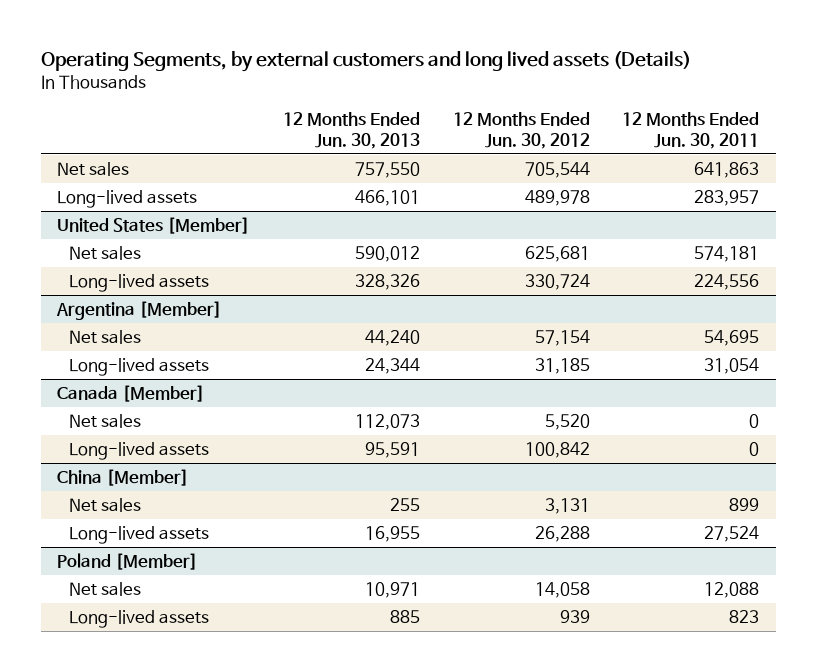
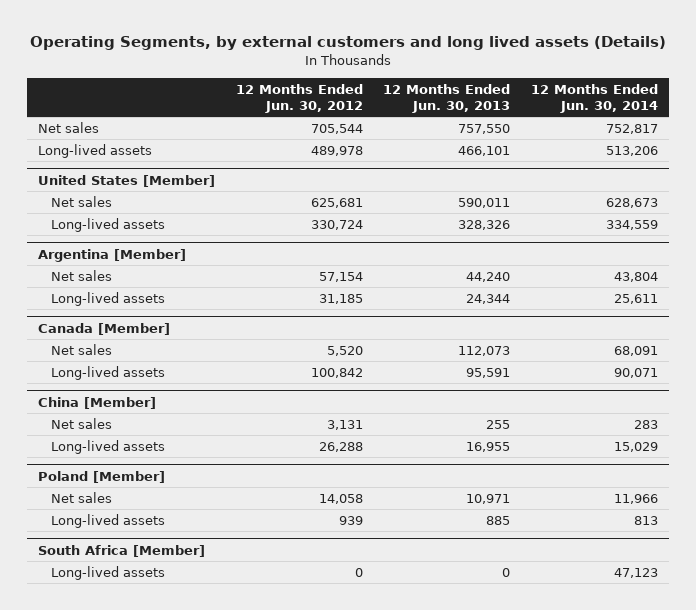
- | 12 Months Ended Jun. 30, 2013 | 12 Months Ended Jun. 30, 2012 | 12 Months Ended Jun. 30, 2011
+ | 12 Months Ended Jun. 30, 2012 | 12 Months Ended Jun. 30, 2013 | 12 Months Ended Jun. 30, 2014
@ United States [Member]
- Net sales | 590,012 | 625,681 | 574,181
+ Net sales | 625,681 | 590,011 | 628,673
+ South Africa [Member]
+ Long-lived assets | 0 | 0 | 47,123

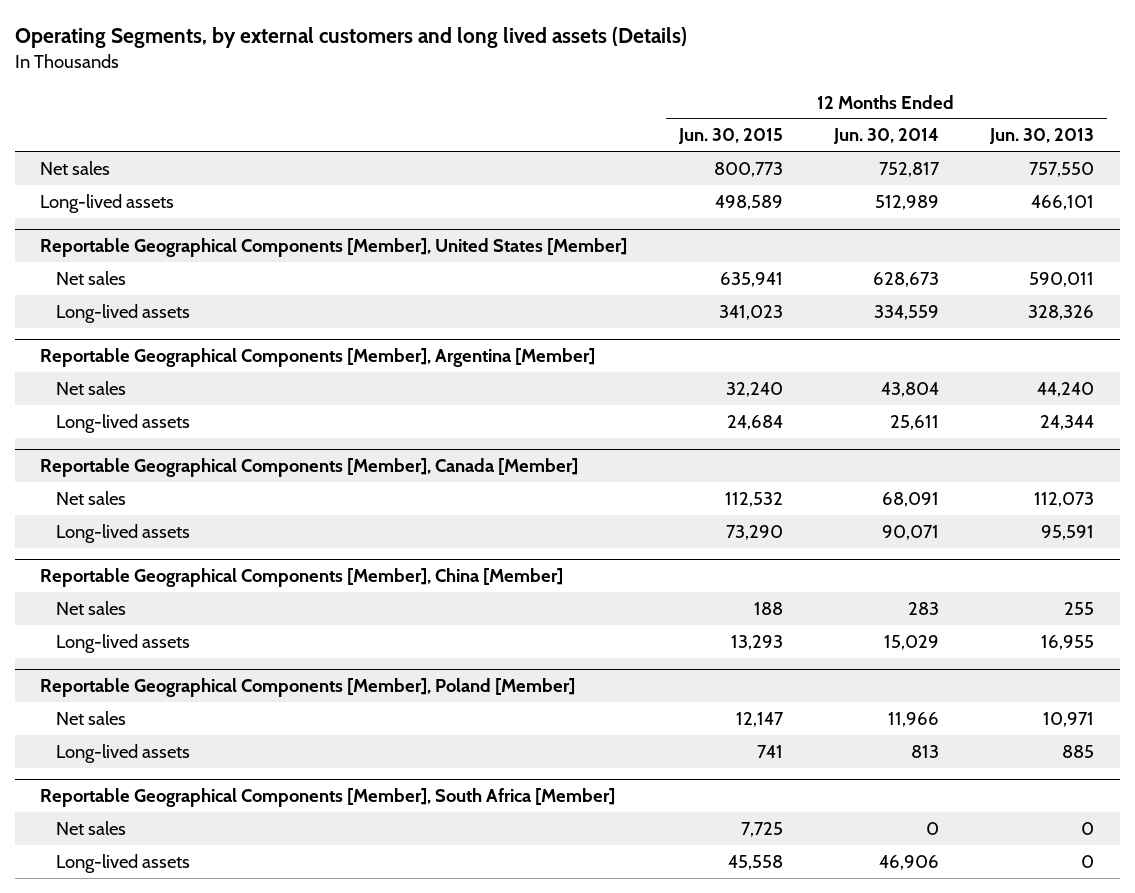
- | 12 Months Ended Jun. 30, 2012 | 12 Months Ended Jun. 30, 2013 | 12 Months Ended Jun. 30, 2014
+ | 12 Months Ended Jun. 30, 2015 | 12 Months Ended Jun. 30, 2014 | 12 Months Ended Jun. 30, 2013
- Long-lived assets | 489,978 | 466,101 | 513,206
- United States [Member]
+ Long-lived assets | 498,589 | 512,989 | 466,101
+ Reportable Geographical Components [Member], United States [Member]
- Argentina [Member]
+ Reportable Geographical Components [Member], Argentina [Member]
- Canada [Member]
+ Reportable Geographical Components [Member], Canada [Member]
- China [Member]
+ Reportable Geographical Components [Member], China [Member]
- Poland [Member]
+ Reportable Geographical Components [Member], Poland [Member]
- South Africa [Member]
- Long-lived assets | 0 | 0 | 47,123
+ Reportable Geographical Components [Member], South Africa [Member]
+ Net sales | 7,725 | 0 | 0
+ Long-lived assets | 45,558 | 46,906 | 0

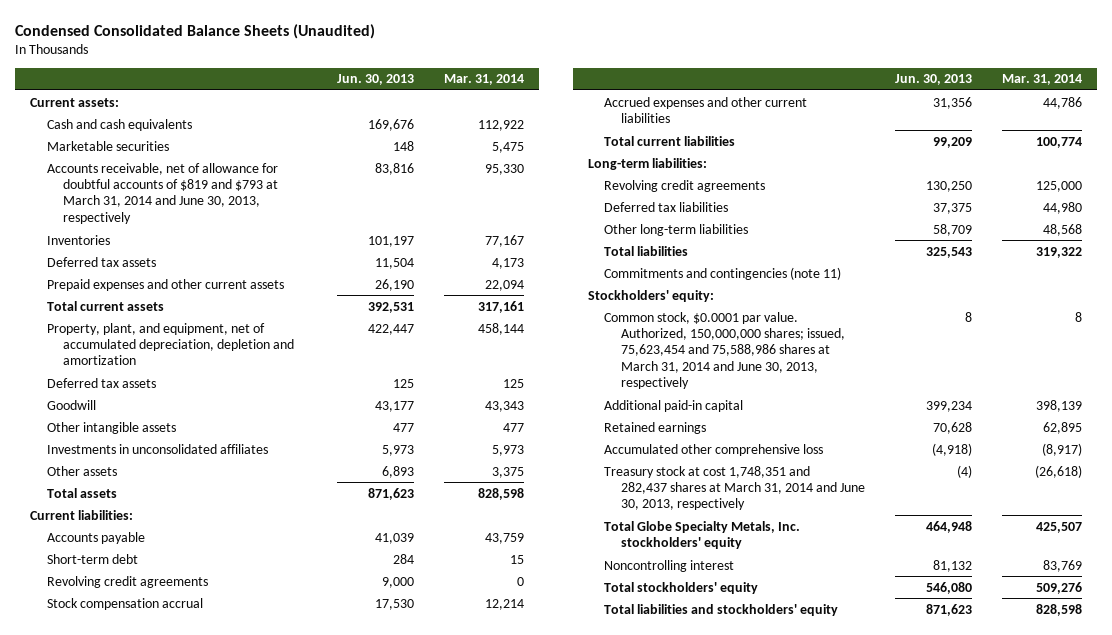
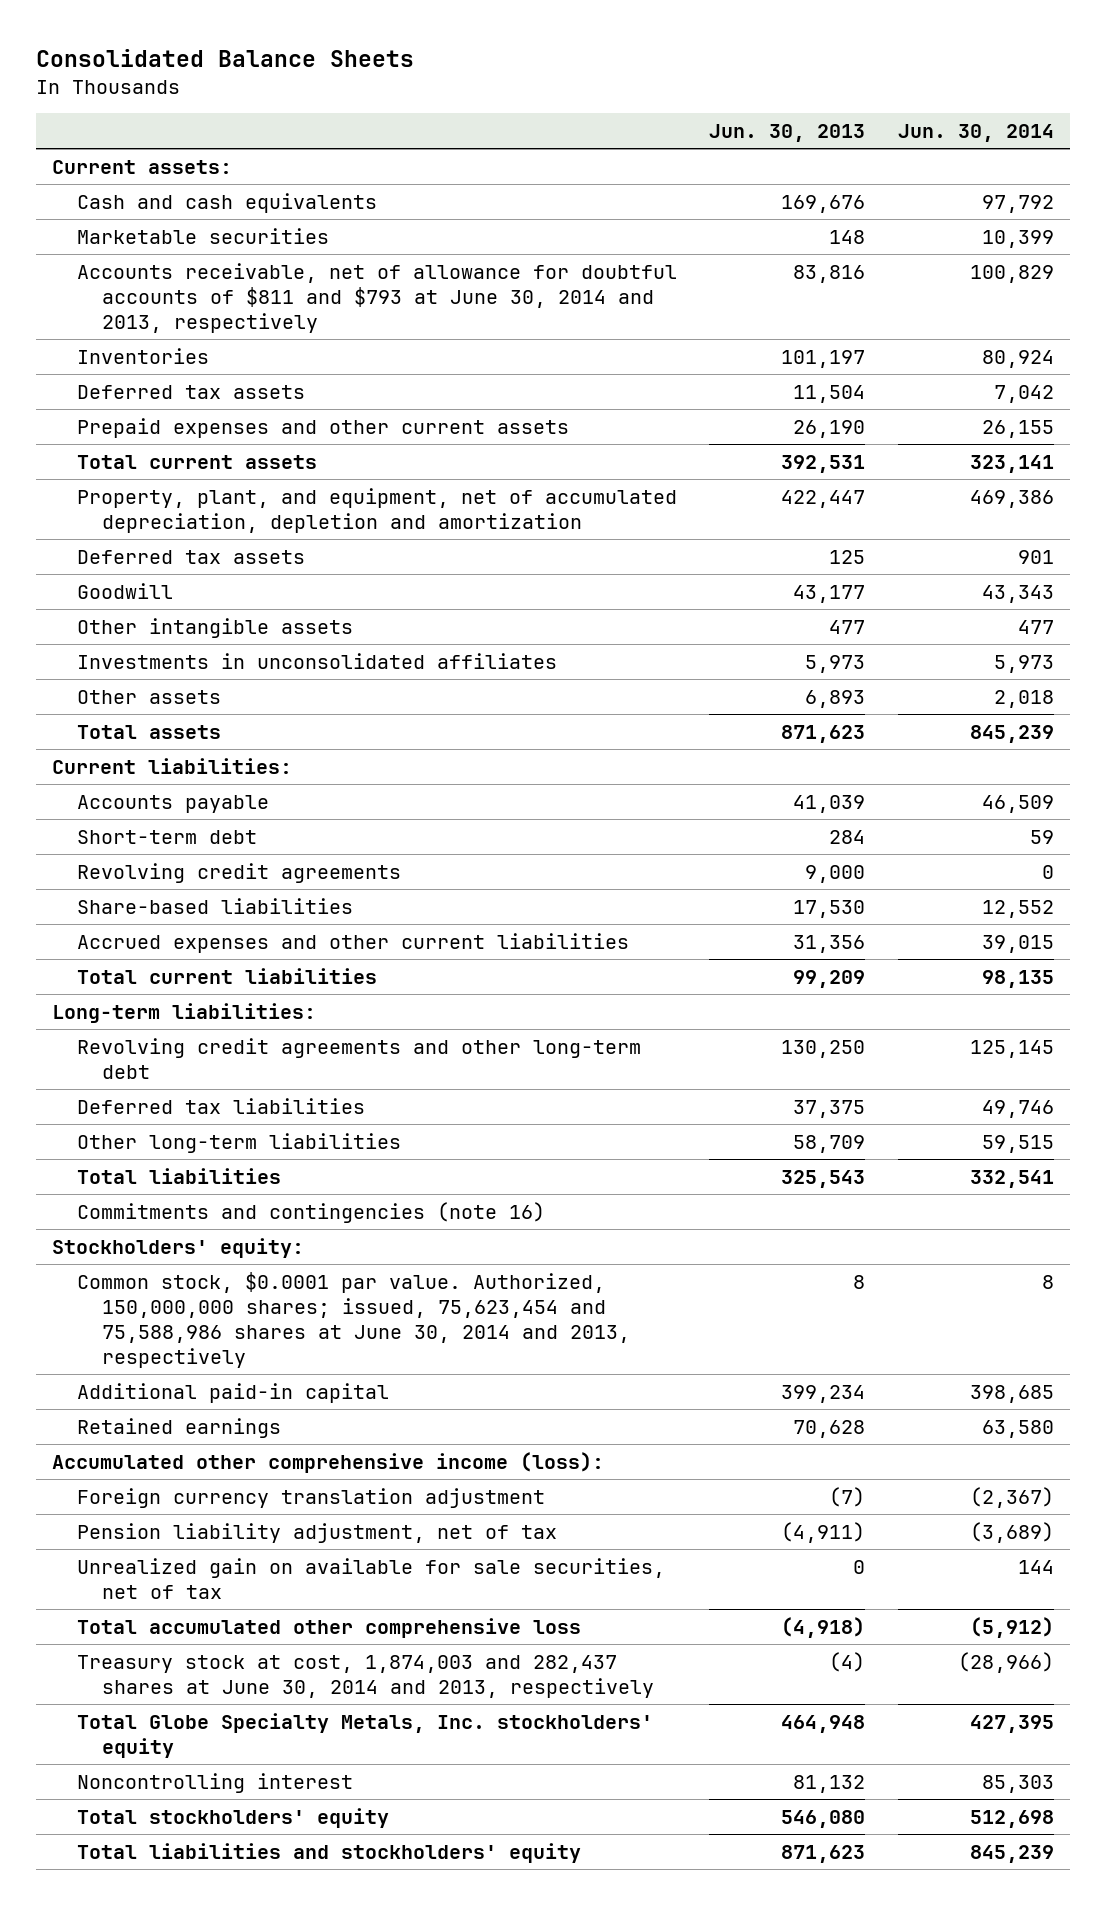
- Condensed Consolidated Balance Sheets (Unaudited)
+ Consolidated Balance Sheets
- | Jun. 30, 2013 | Mar. 31, 2014
+ | Jun. 30, 2013 | Jun. 30, 2014
- Accounts receivable, net of allowance for doubtful accounts of $819 and $793 at March 31, 2014 and June 30, 2013, respectively | 83,816 | 95,330
+ Accounts receivable, net of allowance for doubtful accounts of $811 and $793 at June 30, 2014 and 2013, respectively | 83,816 | 100,829
- Stock compensation accrual | 17,530 | 12,214
+ Share-based liabilities | 17,530 | 12,552
- Revolving credit agreements | 130,250 | 125,000
+ Revolving credit agreements and other long-term debt | 130,250 | 125,145
- Commitments and contingencies (note 11)
+ Commitments and contingencies (note 16)
- Common stock, $0.0001 par value. Authorized, 150,000,000 shares; issued, 75,623,454 and 75,588,986 shares at March 31, 2014 and June 30, 2013, respectively | 8 | 8
+ Common stock, $0.0001 par value. Authorized, 150,000,000 shares; issued, 75,623,454 and 75,588,986 shares at June 30, 2014 and 2013, respectively | 8 | 8
- Accumulated other comprehensive loss | (4,918) | (8,917)
- Treasury stock at cost 1,748,351 and 282,437 shares at March 31, 2014 and June 30, 2013, respectively | (4) | (26,618)
+ Accumulated other comprehensive income (loss):
+ Foreign currency translation adjustment | (7) | (2,367)
+ Pension liability adjustment, net of tax | (4,911) | (3,689)
+ Unrealized gain on available for sale securities, net of tax | 0 | 144
+ Total accumulated other comprehensive loss | (4,918) | (5,912)
+ Treasury stock at cost, 1,874,003 and 282,437 shares at June 30, 2014 and 2013, respectively | (4) | (28,966)

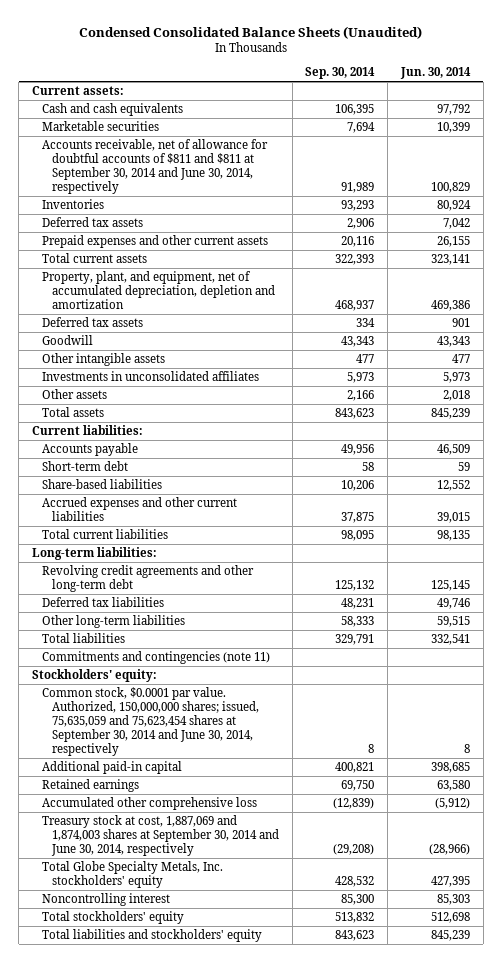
- Consolidated Balance Sheets
+ Condensed Consolidated Balance Sheets (Unaudited)
- | Jun. 30, 2013 | Jun. 30, 2014
+ | Sep. 30, 2014 | Jun. 30, 2014
- Accounts receivable, net of allowance for doubtful accounts of $811 and $793 at June 30, 2014 and 2013, respectively | 83,816 | 100,829
+ Accounts receivable, net of allowance for doubtful accounts of $811 and $811 at September 30, 2014 and June 30, 2014, respectively | 91,989 | 100,829
- Revolving credit agreements | 9,000 | 0
- Commitments and contingencies (note 16)
+ Commitments and contingencies (note 11)
- Common stock, $0.0001 par value. Authorized, 150,000,000 shares; issued, 75,623,454 and 75,588,986 shares at June 30, 2014 and 2013, respectively | 8 | 8
+ Common stock, $0.0001 par value. Authorized, 150,000,000 shares; issued, 75,635,059 and 75,623,454 shares at September 30, 2014 and June 30, 2014, respectively | 8 | 8
- Accumulated other comprehensive income (loss):
- Foreign currency translation adjustment | (7) | (2,367)
- Pension liability adjustment, net of tax | (4,911) | (3,689)
- Unrealized gain on available for sale securities, net of tax | 0 | 144
- Total accumulated other comprehensive loss | (4,918) | (5,912)
- Treasury stock at cost, 1,874,003 and 282,437 shares at June 30, 2014 and 2013, respectively | (4) | (28,966)
+ Accumulated other comprehensive loss | (12,839) | (5,912)
+ Treasury stock at cost, 1,887,069 and 1,874,003 shares at September 30, 2014 and June 30, 2014, respectively | (29,208) | (28,966)

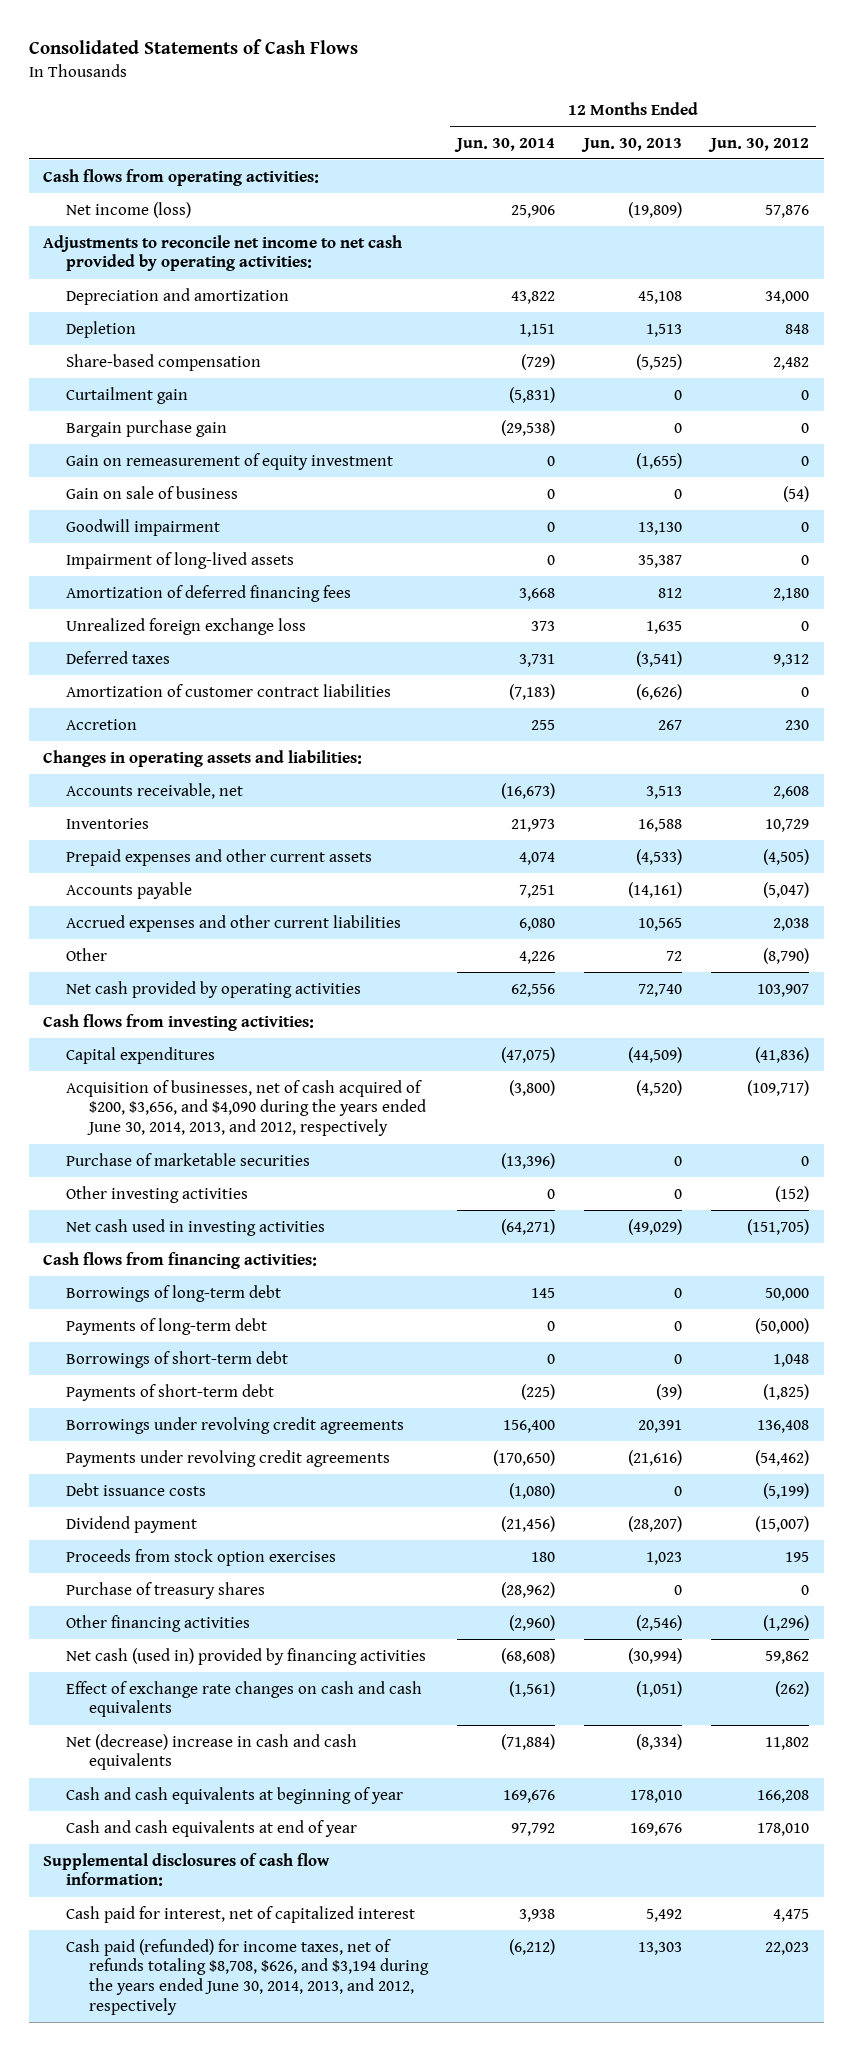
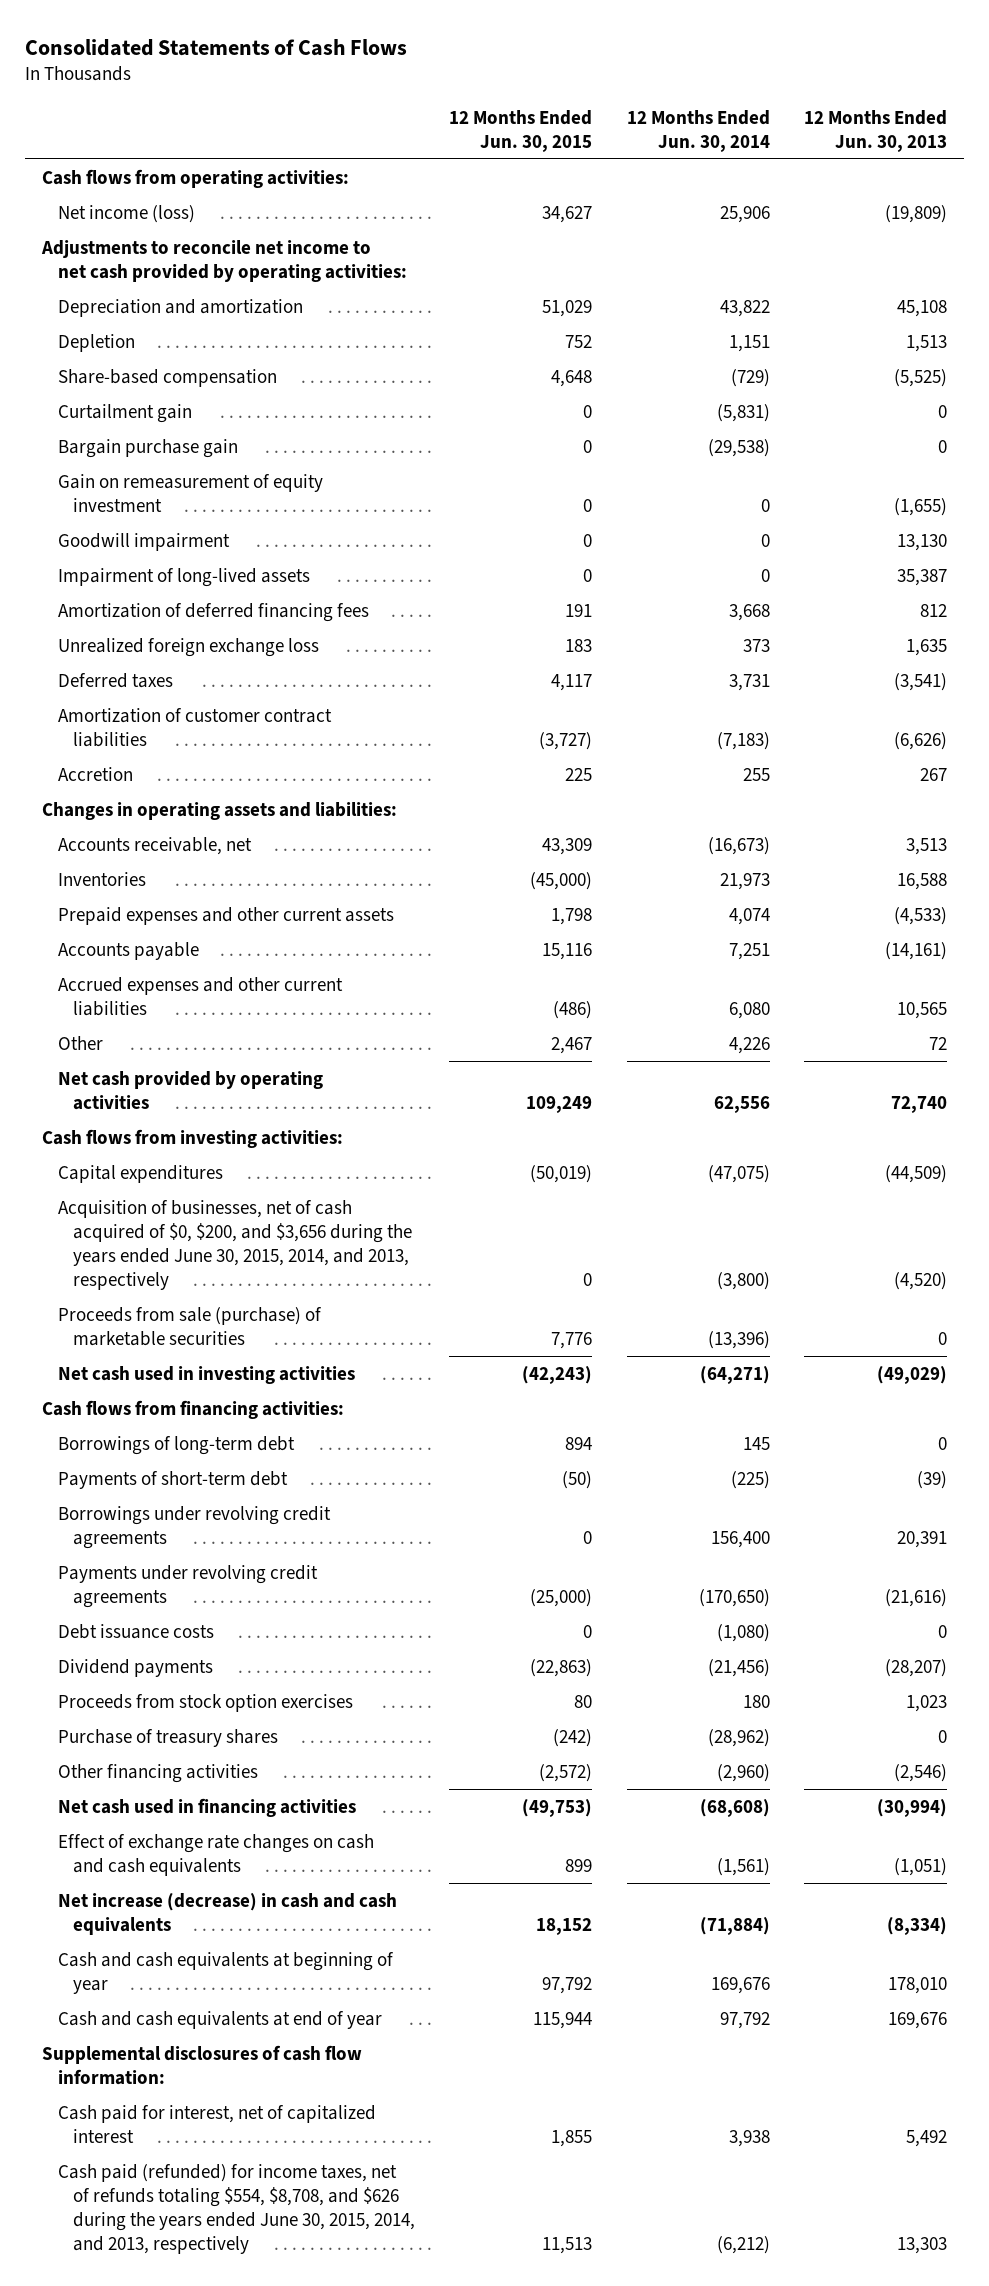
- | 12 Months Ended Jun. 30, 2014 | 12 Months Ended Jun. 30, 2013 | 12 Months Ended Jun. 30, 2012
+ | 12 Months Ended Jun. 30, 2015 | 12 Months Ended Jun. 30, 2014 | 12 Months Ended Jun. 30, 2013
- Gain on sale of business | 0 | 0 | (54)
- Acquisition of businesses, net of cash acquired of $200, $3,656, and $4,090 during the years ended June 30, 2014, 2013, and 2012, respectively | (3,800) | (4,520) | (109,717)
- Purchase of marketable securities | (13,396) | 0 | 0
- Other investing activities | 0 | 0 | (152)
+ Acquisition of businesses, net of cash acquired of $0, $200, and $3,656 during the years ended June 30, 2015, 2014, and 2013, respectively | 0 | (3,800) | (4,520)
+ Proceeds from sale (purchase) of marketable securities | 7,776 | (13,396) | 0
- Payments of long-term debt | 0 | 0 | (50,000)
- Borrowings of short-term debt | 0 | 0 | 1,048
- Dividend payment | (21,456) | (28,207) | (15,007)
+ Dividend payments | (22,863) | (21,456) | (28,207)
- Net cash (used in) provided by financing activities | (68,608) | (30,994) | 59,862
+ Net cash used in financing activities | (49,753) | (68,608) | (30,994)
- Net (decrease) increase in cash and cash equivalents | (71,884) | (8,334) | 11,802
+ Net increase (decrease) in cash and cash equivalents | 18,152 | (71,884) | (8,334)
- Cash paid (refunded) for income taxes, net of refunds totaling $8,708, $626, and $3,194 during the years ended June 30, 2014, 2013, and 2012, respectively | (6,212) | 13,303 | 22,023
+ Cash paid (refunded) for income taxes, net of refunds totaling $554, $8,708, and $626 during the years ended June 30, 2015, 2014, and 2013, respectively | 11,513 | (6,212) | 13,303

